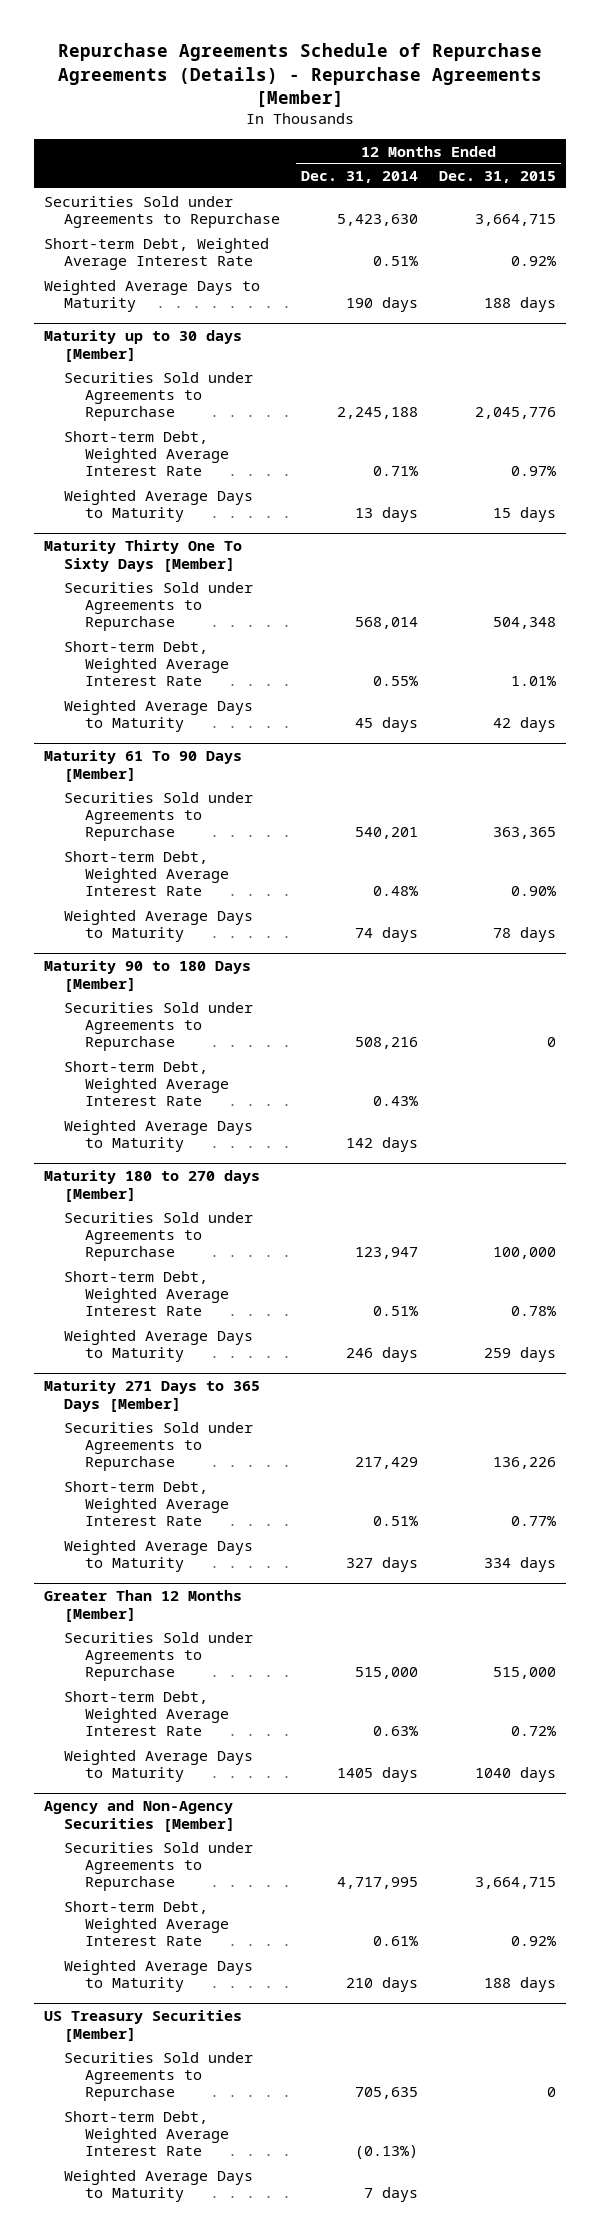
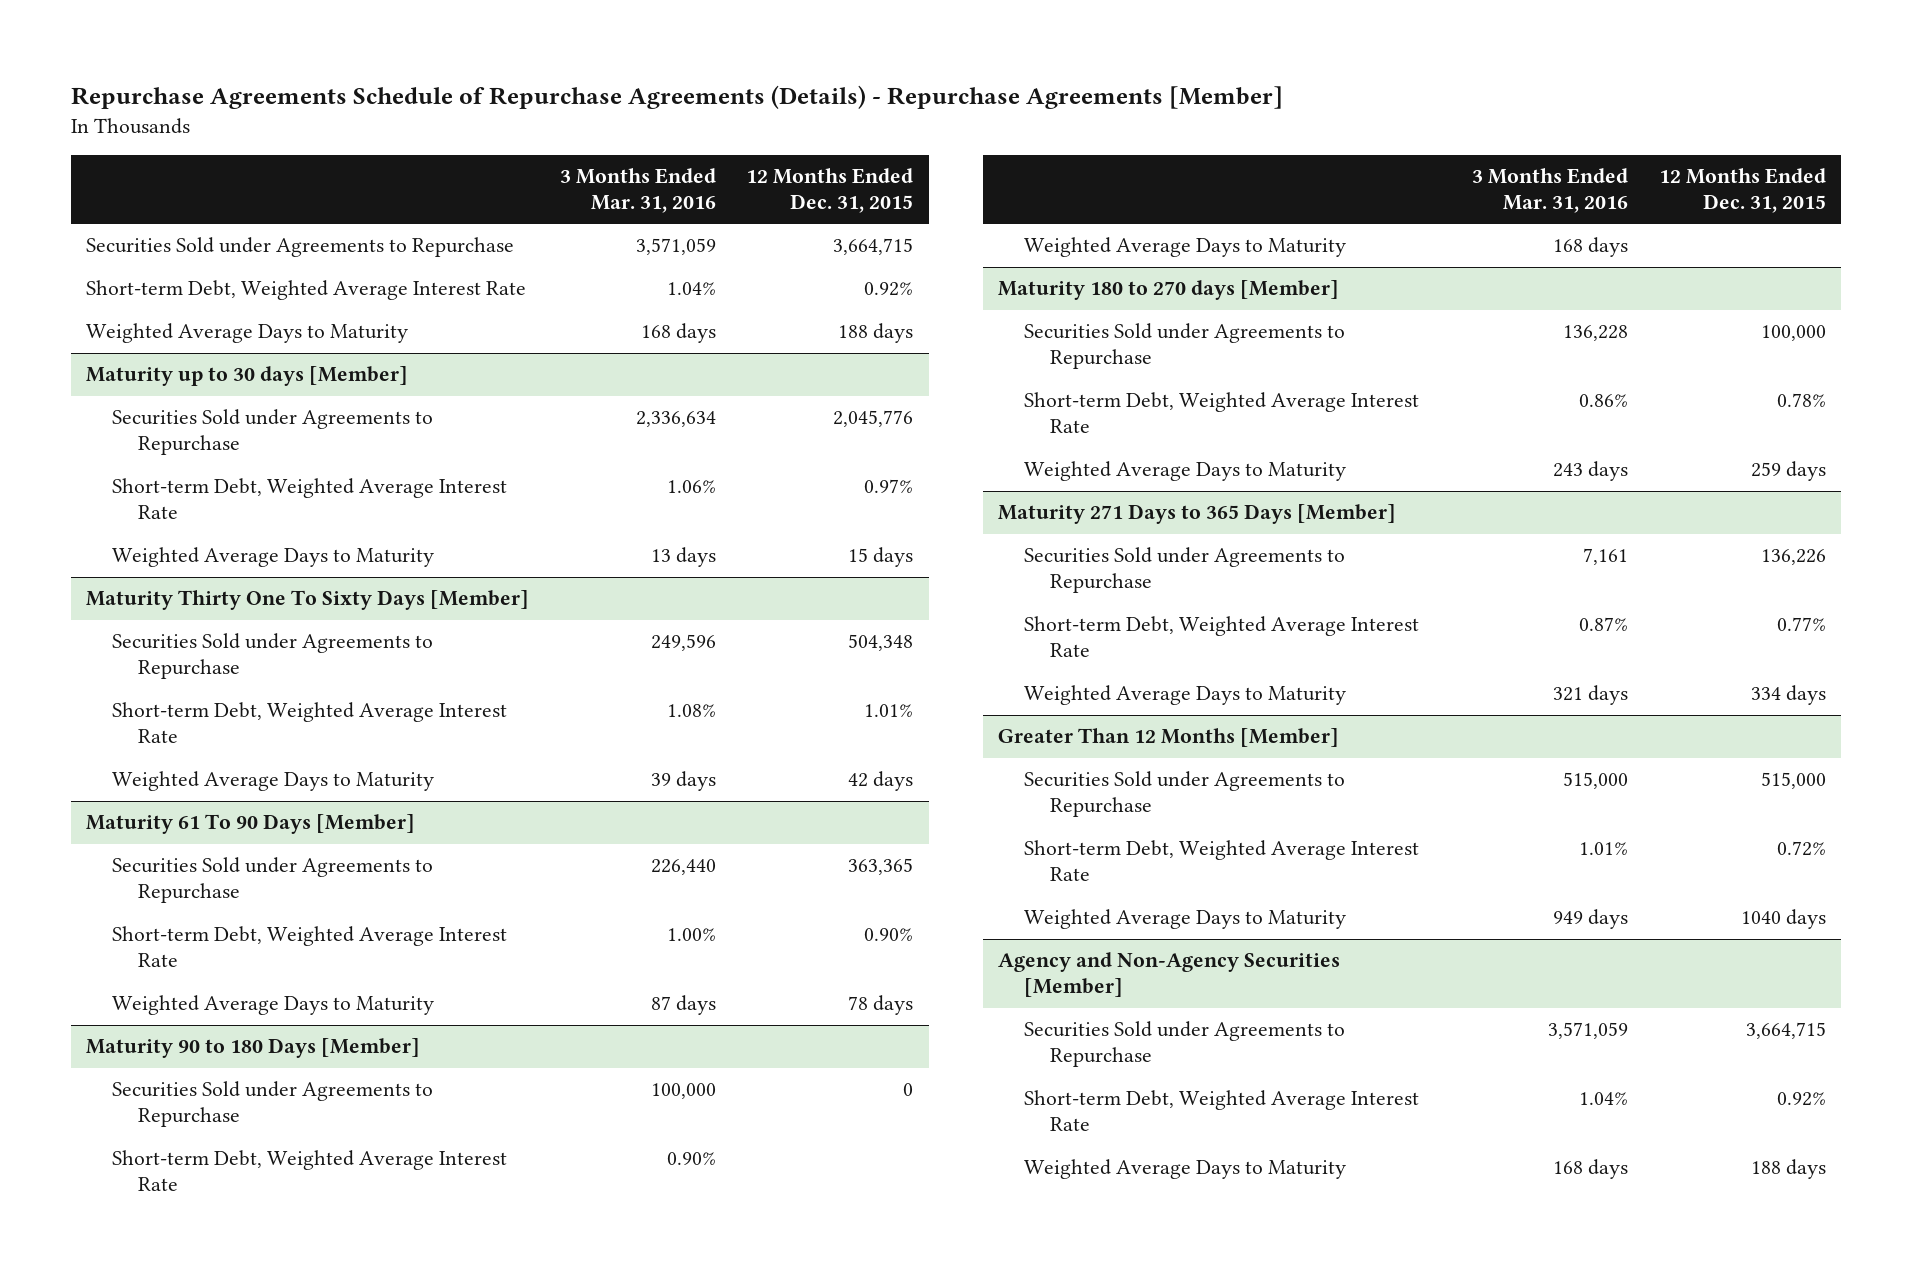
- | 12 Months Ended Dec. 31, 2014 | 12 Months Ended Dec. 31, 2015
+ | 3 Months Ended Mar. 31, 2016 | 12 Months Ended Dec. 31, 2015
- US Treasury Securities [Member]
- Securities Sold under Agreements to Repurchase | 705,635 | 0
- Short-term Debt, Weighted Average Interest Rate | (0.13%) |
- Weighted Average Days to Maturity | 7 days |

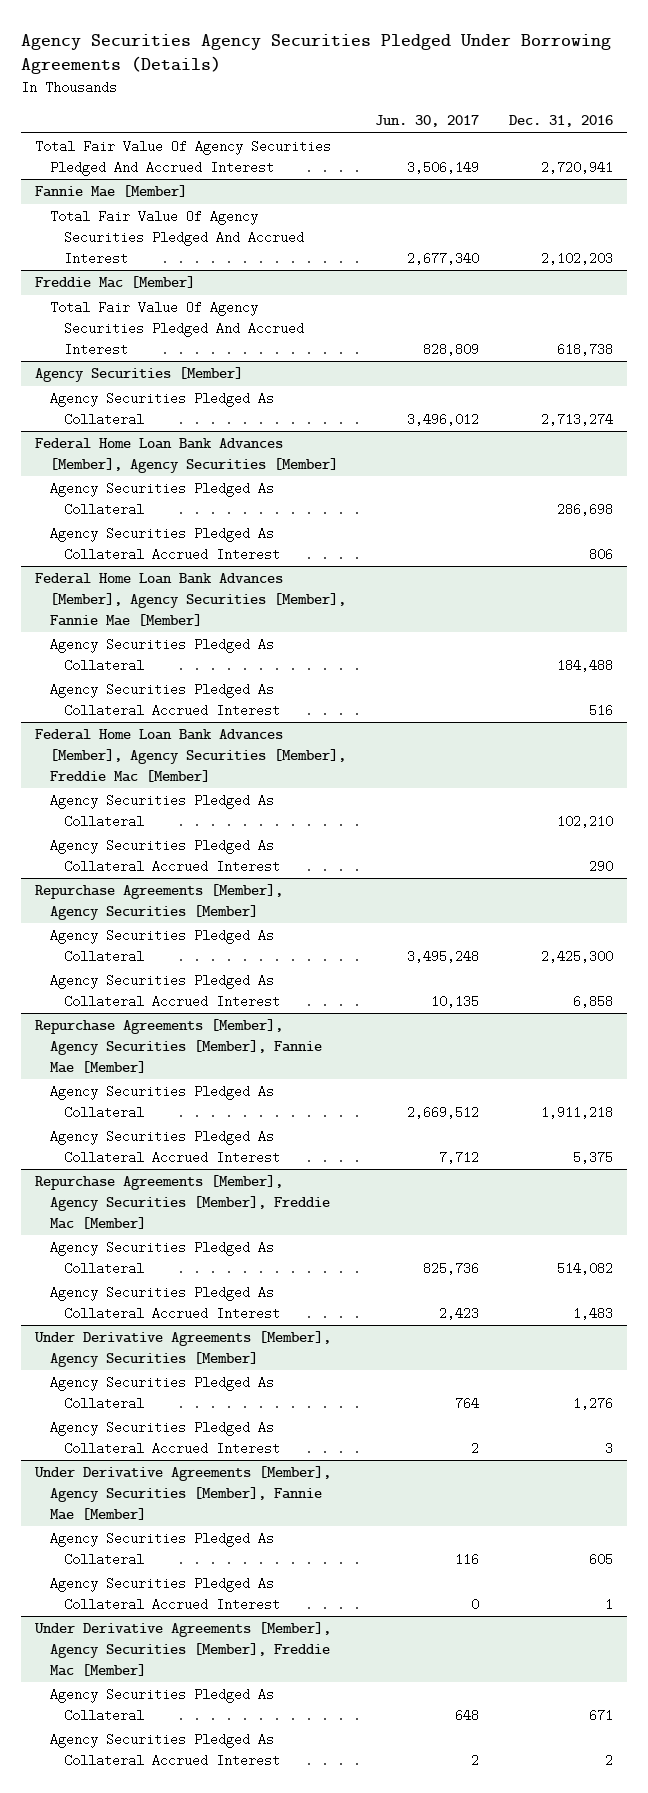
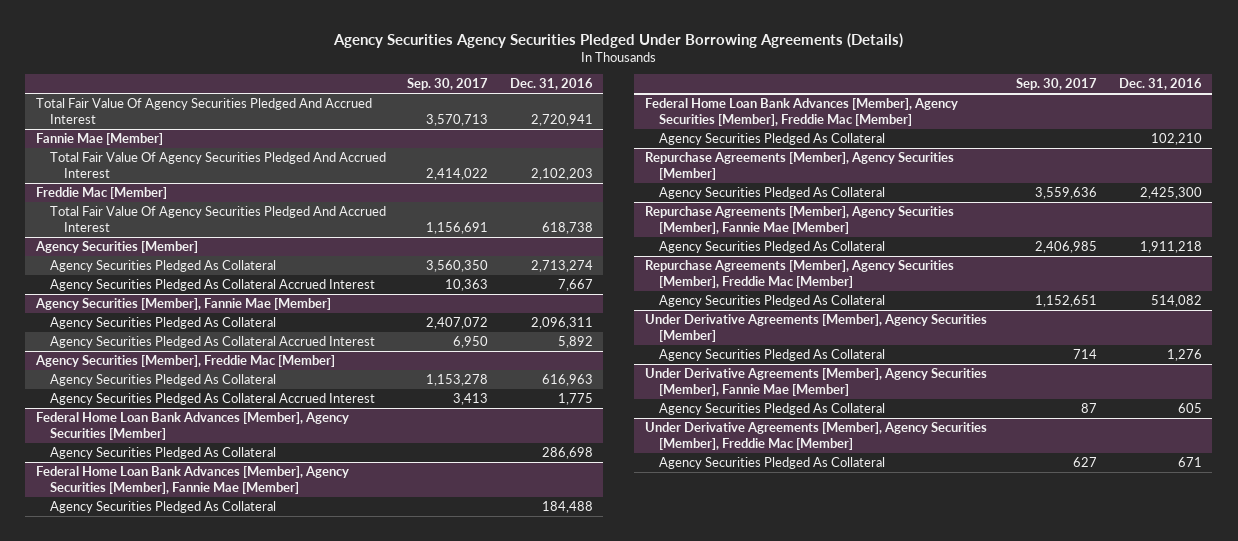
- | Jun. 30, 2017 | Dec. 31, 2016
+ | Sep. 30, 2017 | Dec. 31, 2016
@ Agency Securities [Member]
+ Agency Securities Pledged As Collateral Accrued Interest | 10,363 | 7,667
+ Agency Securities [Member], Fannie Mae [Member]
+ Agency Securities Pledged As Collateral | 2,407,072 | 2,096,311
+ Agency Securities Pledged As Collateral Accrued Interest | 6,950 | 5,892
+ Agency Securities [Member], Freddie Mac [Member]
+ Agency Securities Pledged As Collateral | 1,153,278 | 616,963
+ Agency Securities Pledged As Collateral Accrued Interest | 3,413 | 1,775
@ Federal Home Loan Bank Advances [Member], Agency Securities [Member]
- Agency Securities Pledged As Collateral Accrued Interest | | 806
@ Federal Home Loan Bank Advances [Member], Agency Securities [Member], Fannie Mae [Member]
- Agency Securities Pledged As Collateral Accrued Interest | | 516
@ Federal Home Loan Bank Advances [Member], Agency Securities [Member], Freddie Mac [Member]
- Agency Securities Pledged As Collateral Accrued Interest | | 290
@ Repurchase Agreements [Member], Agency Securities [Member]
- Agency Securities Pledged As Collateral Accrued Interest | 10,135 | 6,858
@ Repurchase Agreements [Member], Agency Securities [Member], Fannie Mae [Member]
- Agency Securities Pledged As Collateral Accrued Interest | 7,712 | 5,375
@ Repurchase Agreements [Member], Agency Securities [Member], Freddie Mac [Member]
- Agency Securities Pledged As Collateral Accrued Interest | 2,423 | 1,483
@ Under Derivative Agreements [Member], Agency Securities [Member]
- Agency Securities Pledged As Collateral Accrued Interest | 2 | 3
@ Under Derivative Agreements [Member], Agency Securities [Member], Fannie Mae [Member]
- Agency Securities Pledged As Collateral Accrued Interest | 0 | 1
@ Under Derivative Agreements [Member], Agency Securities [Member], Freddie Mac [Member]
- Agency Securities Pledged As Collateral Accrued Interest | 2 | 2

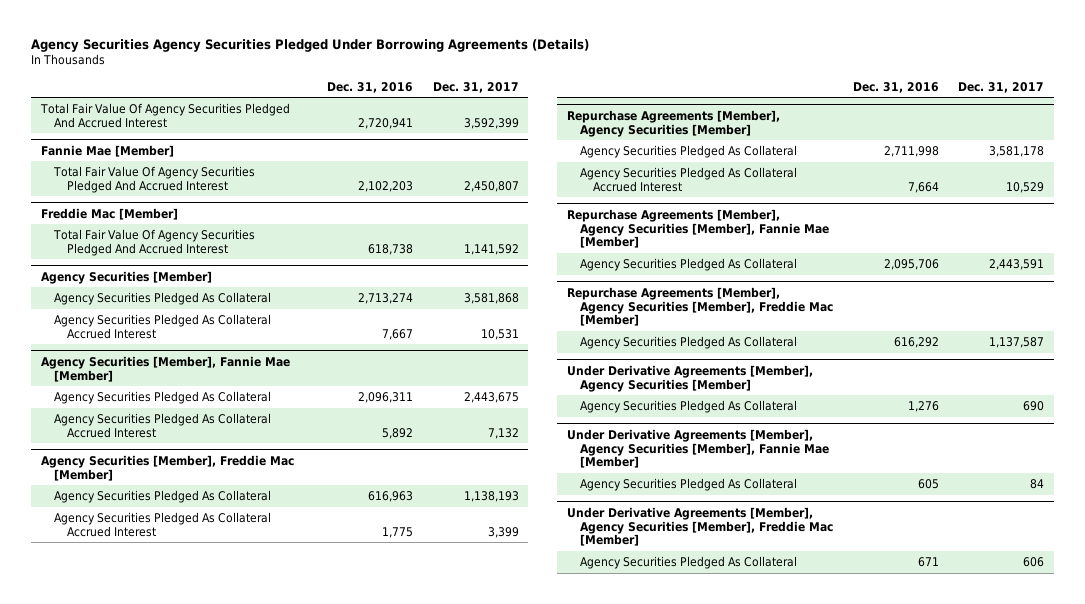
- | Sep. 30, 2017 | Dec. 31, 2016
+ | Dec. 31, 2016 | Dec. 31, 2017
- Federal Home Loan Bank Advances [Member], Agency Securities [Member]
- Agency Securities Pledged As Collateral | | 286,698
- Federal Home Loan Bank Advances [Member], Agency Securities [Member], Fannie Mae [Member]
- Agency Securities Pledged As Collateral | | 184,488
- Federal Home Loan Bank Advances [Member], Agency Securities [Member], Freddie Mac [Member]
- Agency Securities Pledged As Collateral | | 102,210
@ Repurchase Agreements [Member], Agency Securities [Member]
- Agency Securities Pledged As Collateral | 3,559,636 | 2,425,300
+ Agency Securities Pledged As Collateral | 2,711,998 | 3,581,178
+ Agency Securities Pledged As Collateral Accrued Interest | 7,664 | 10,529
@ Repurchase Agreements [Member], Agency Securities [Member], Fannie Mae [Member]
- Agency Securities Pledged As Collateral | 2,406,985 | 1,911,218
+ Agency Securities Pledged As Collateral | 2,095,706 | 2,443,591
@ Repurchase Agreements [Member], Agency Securities [Member], Freddie Mac [Member]
- Agency Securities Pledged As Collateral | 1,152,651 | 514,082
+ Agency Securities Pledged As Collateral | 616,292 | 1,137,587

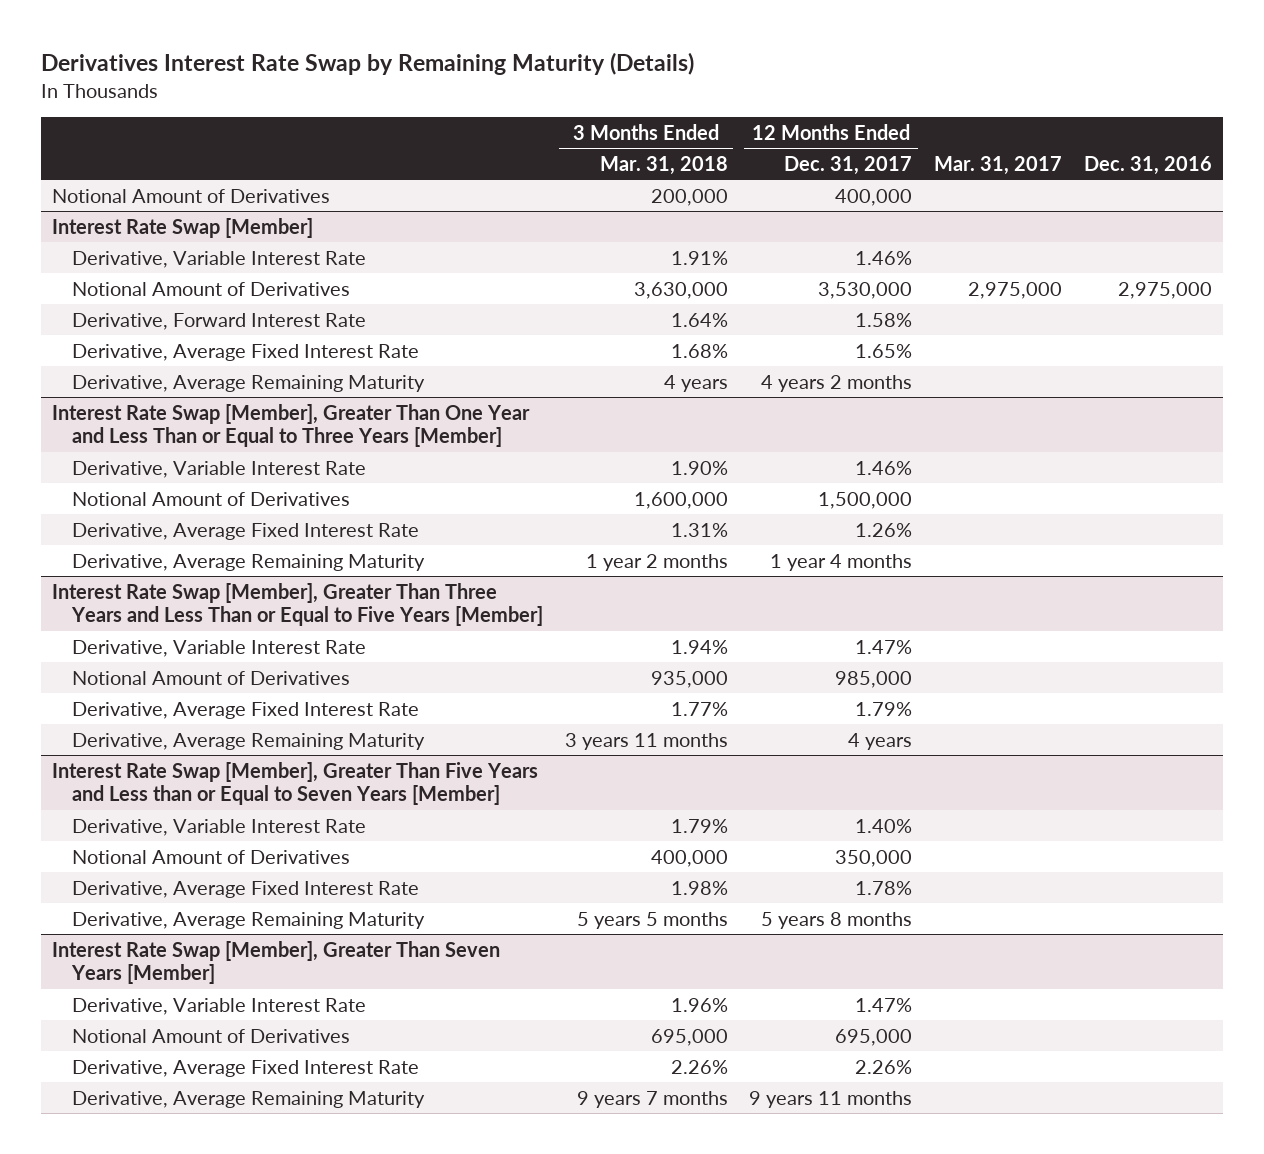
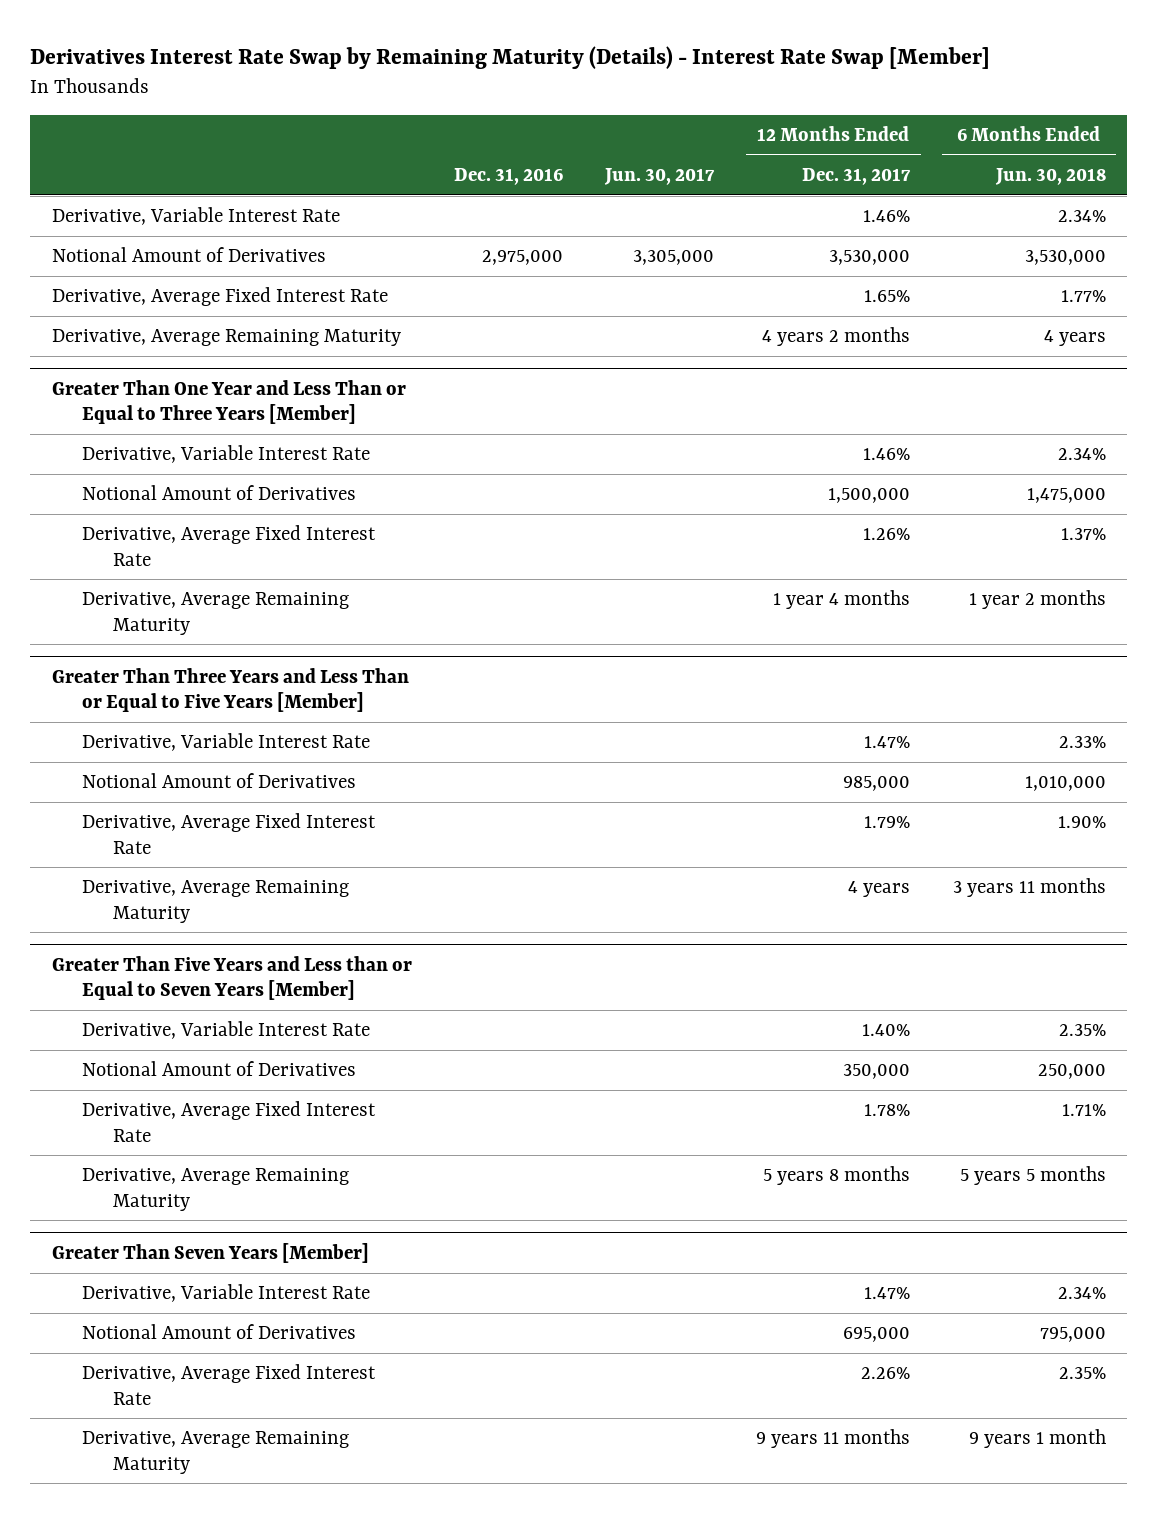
- Derivatives Interest Rate Swap by Remaining Maturity (Details)
+ Derivatives Interest Rate Swap by Remaining Maturity (Details) - Interest Rate Swap [Member]
- | 3 Months Ended Mar. 31, 2018 | 12 Months Ended Dec. 31, 2017 | Mar. 31, 2017 | Dec. 31, 2016
+ | Dec. 31, 2016 | Jun. 30, 2017 | 12 Months Ended Dec. 31, 2017 | 6 Months Ended Jun. 30, 2018
- Notional Amount of Derivatives | 200,000 | 400,000 | |
- Interest Rate Swap [Member]
- Derivative, Forward Interest Rate | 1.64% | 1.58% | |
- Interest Rate Swap [Member], Greater Than One Year and Less Than or Equal to Three Years [Member]
+ Greater Than One Year and Less Than or Equal to Three Years [Member]
- Interest Rate Swap [Member], Greater Than Three Years and Less Than or Equal to Five Years [Member]
+ Greater Than Three Years and Less Than or Equal to Five Years [Member]
- Interest Rate Swap [Member], Greater Than Five Years and Less than or Equal to Seven Years [Member]
+ Greater Than Five Years and Less than or Equal to Seven Years [Member]
- Interest Rate Swap [Member], Greater Than Seven Years [Member]
+ Greater Than Seven Years [Member]

